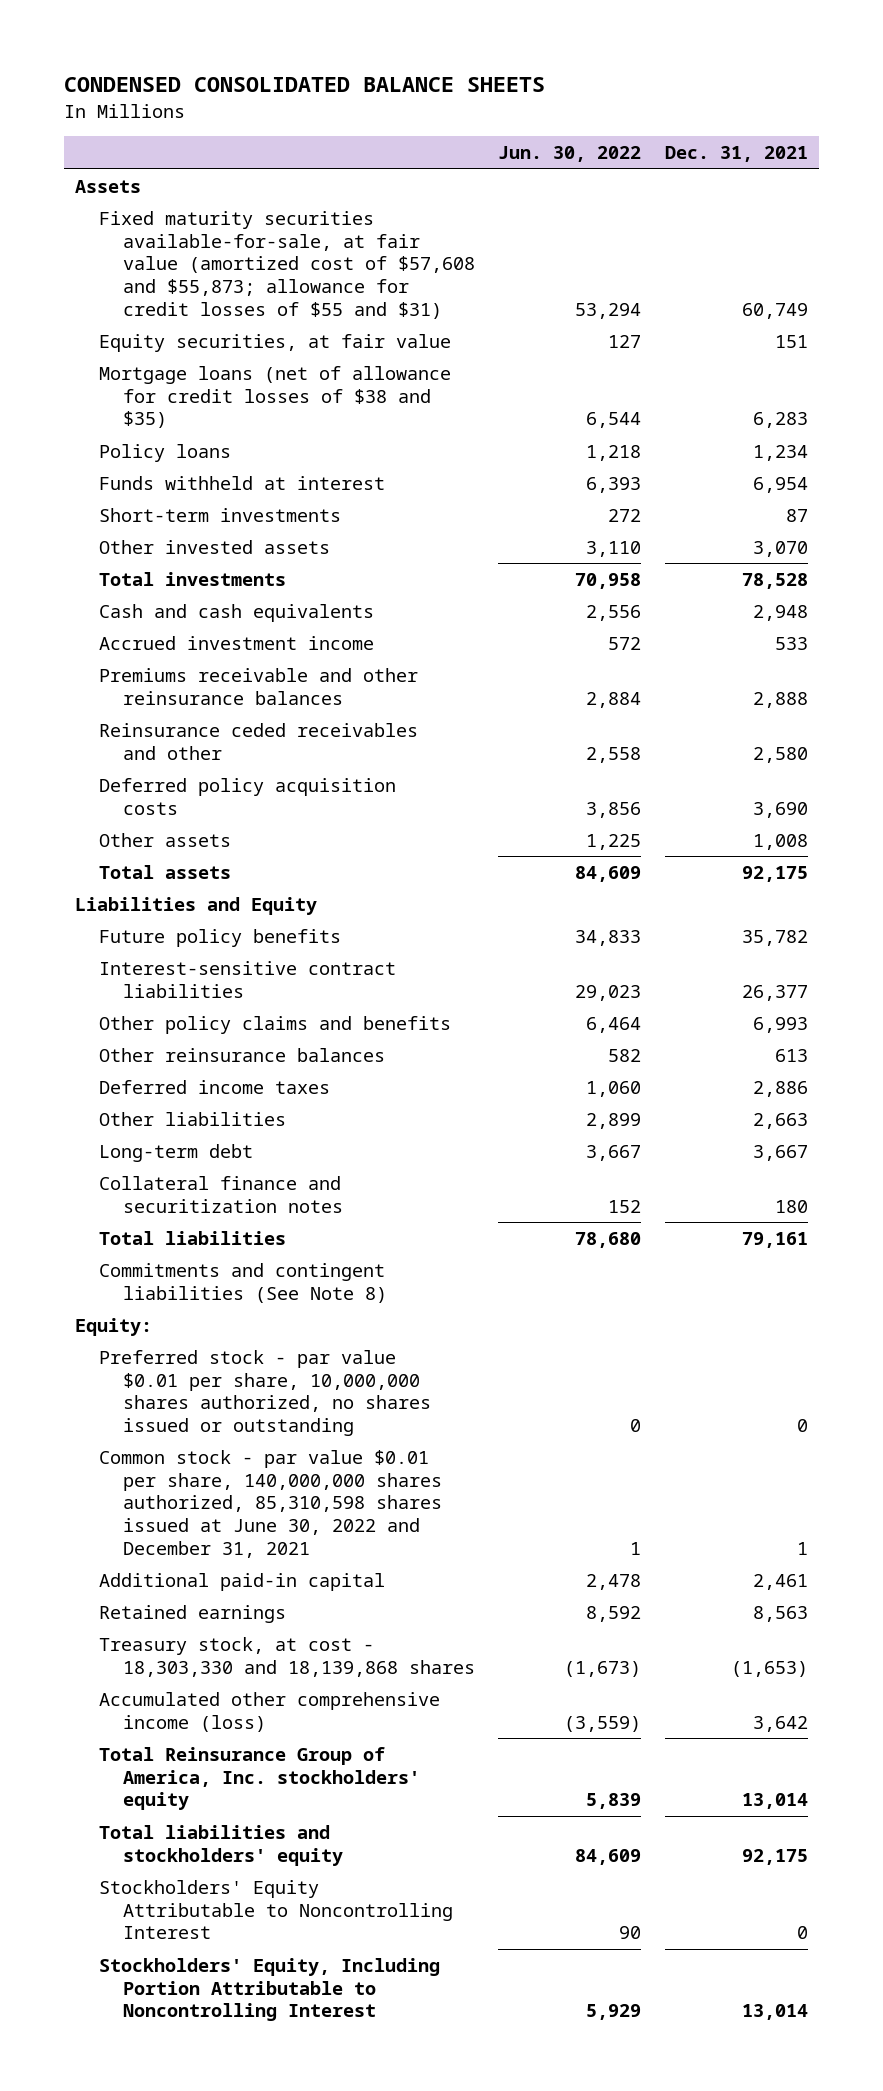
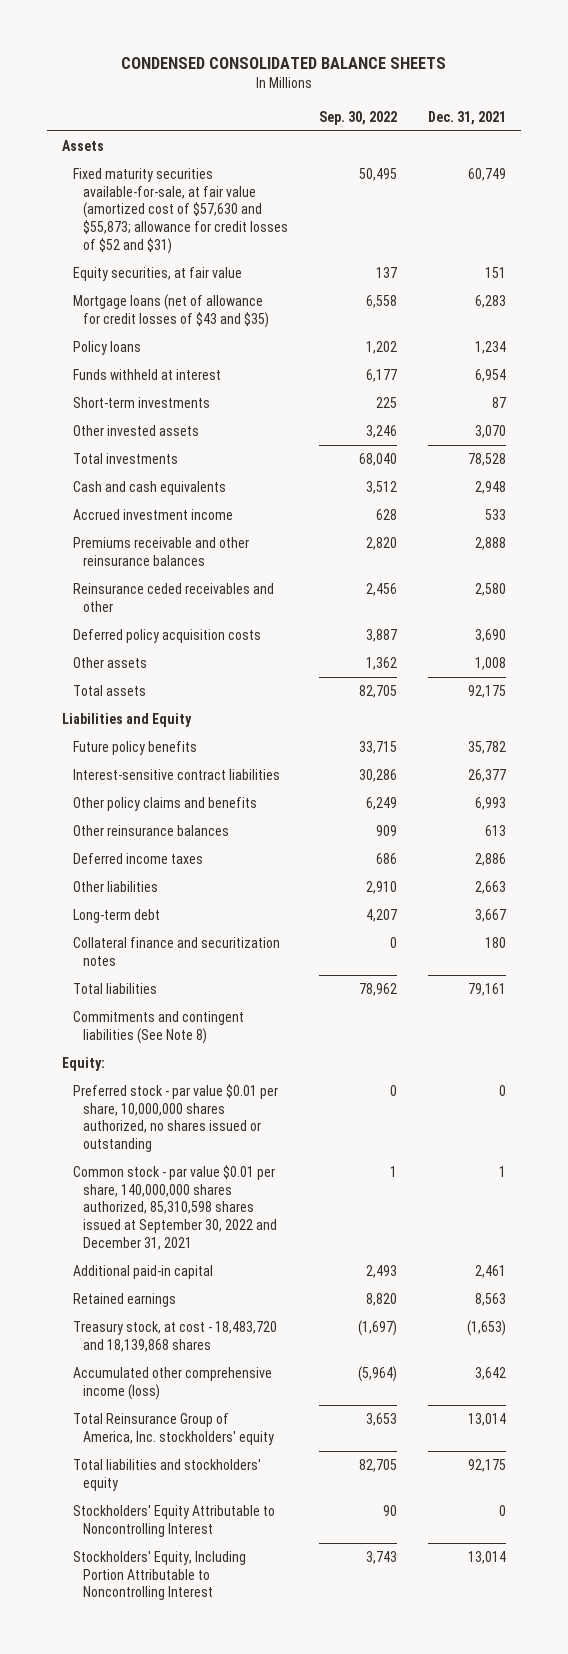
- | Jun. 30, 2022 | Dec. 31, 2021
+ | Sep. 30, 2022 | Dec. 31, 2021
- Fixed maturity securities available-for-sale, at fair value (amortized cost of $57,608 and $55,873; allowance for credit losses of $55 and $31) | 53,294 | 60,749
+ Fixed maturity securities available-for-sale, at fair value (amortized cost of $57,630 and $55,873; allowance for credit losses of $52 and $31) | 50,495 | 60,749
- Mortgage loans (net of allowance for credit losses of $38 and $35) | 6,544 | 6,283
+ Mortgage loans (net of allowance for credit losses of $43 and $35) | 6,558 | 6,283
- Common stock - par value $0.01 per share, 140,000,000 shares authorized, 85,310,598 shares issued at June 30, 2022 and December 31, 2021 | 1 | 1
+ Common stock - par value $0.01 per share, 140,000,000 shares authorized, 85,310,598 shares issued at September 30, 2022 and December 31, 2021 | 1 | 1
- Treasury stock, at cost - 18,303,330 and 18,139,868 shares | (1,673) | (1,653)
+ Treasury stock, at cost - 18,483,720 and 18,139,868 shares | (1,697) | (1,653)

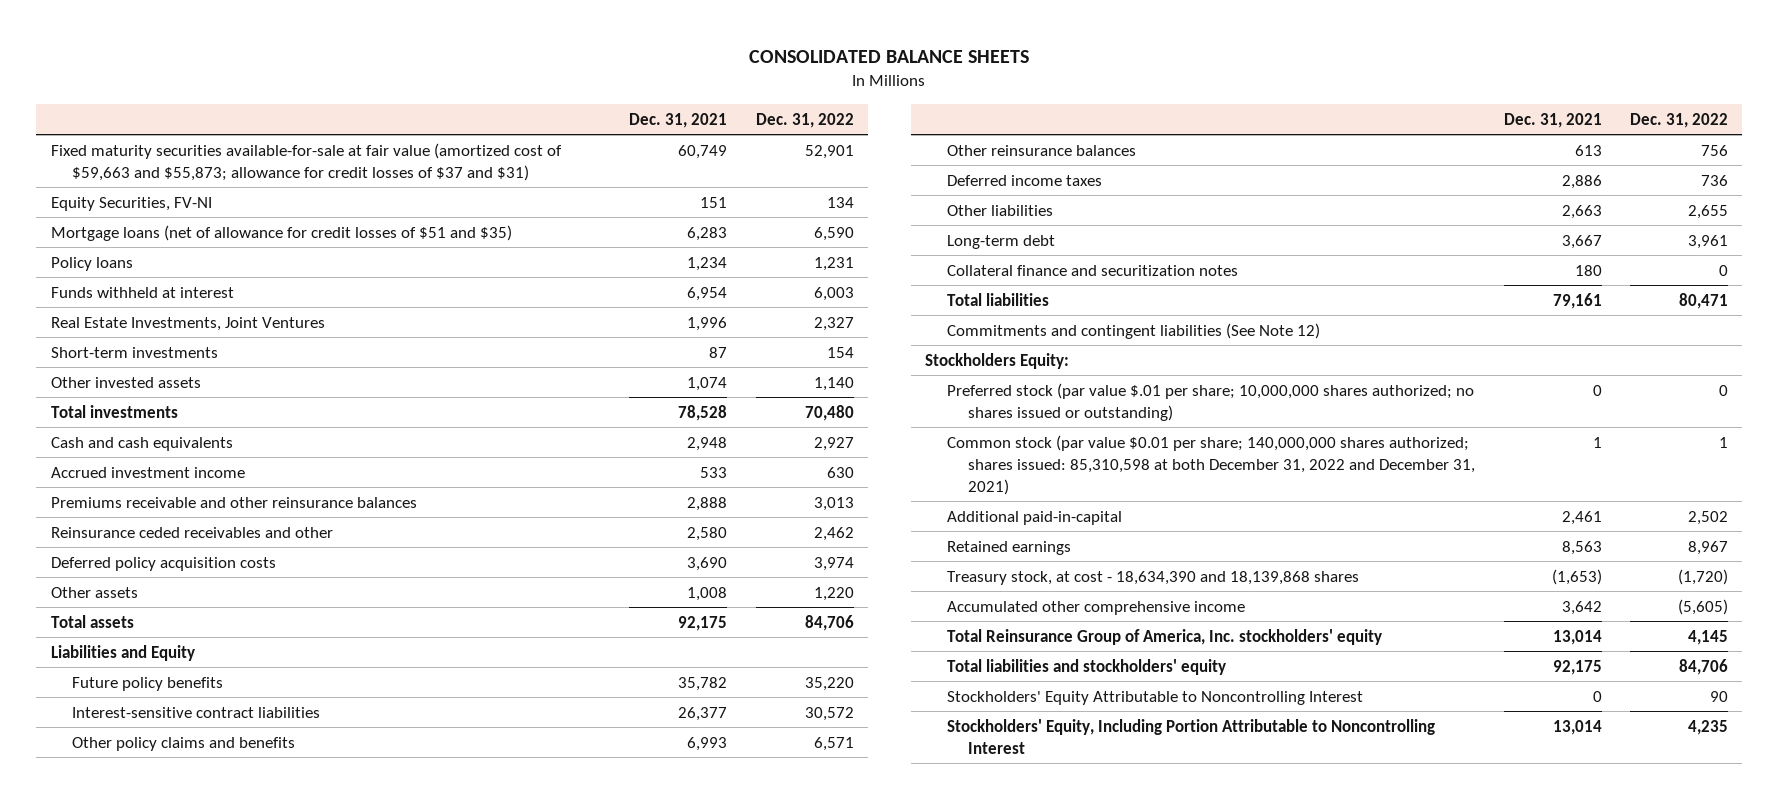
- CONDENSED CONSOLIDATED BALANCE SHEETS
+ CONSOLIDATED BALANCE SHEETS
- | Sep. 30, 2022 | Dec. 31, 2021
+ | Dec. 31, 2021 | Dec. 31, 2022
- Assets
- Fixed maturity securities available-for-sale, at fair value (amortized cost of $57,630 and $55,873; allowance for credit losses of $52 and $31) | 50,495 | 60,749
- Equity securities, at fair value | 137 | 151
- Mortgage loans (net of allowance for credit losses of $43 and $35) | 6,558 | 6,283
+ Fixed maturity securities available-for-sale at fair value (amortized cost of $59,663 and $55,873; allowance for credit losses of $37 and $31) | 60,749 | 52,901
+ Equity Securities, FV-NI | 151 | 134
+ Mortgage loans (net of allowance for credit losses of $51 and $35) | 6,283 | 6,590
+ Real Estate Investments, Joint Ventures | 1,996 | 2,327
- Other invested assets | 3,246 | 3,070
+ Other invested assets | 1,074 | 1,140
- Commitments and contingent liabilities (See Note 8)
- Equity:
- Preferred stock - par value $0.01 per share, 10,000,000 shares authorized, no shares issued or outstanding | 0 | 0
- Common stock - par value $0.01 per share, 140,000,000 shares authorized, 85,310,598 shares issued at September 30, 2022 and December 31, 2021 | 1 | 1
- Additional paid-in capital | 2,493 | 2,461
+ Commitments and contingent liabilities (See Note 12)
+ Stockholders Equity:
+ Preferred stock (par value $.01 per share; 10,000,000 shares authorized; no shares issued or outstanding) | 0 | 0
+ Common stock (par value $0.01 per share; 140,000,000 shares authorized; shares issued: 85,310,598 at both December 31, 2022 and December 31, 2021) | 1 | 1
+ Additional paid-in-capital | 2,461 | 2,502
- Treasury stock, at cost - 18,483,720 and 18,139,868 shares | (1,697) | (1,653)
- Accumulated other comprehensive income (loss) | (5,964) | 3,642
+ Treasury stock, at cost - 18,634,390 and 18,139,868 shares | (1,653) | (1,720)
+ Accumulated other comprehensive income | 3,642 | (5,605)

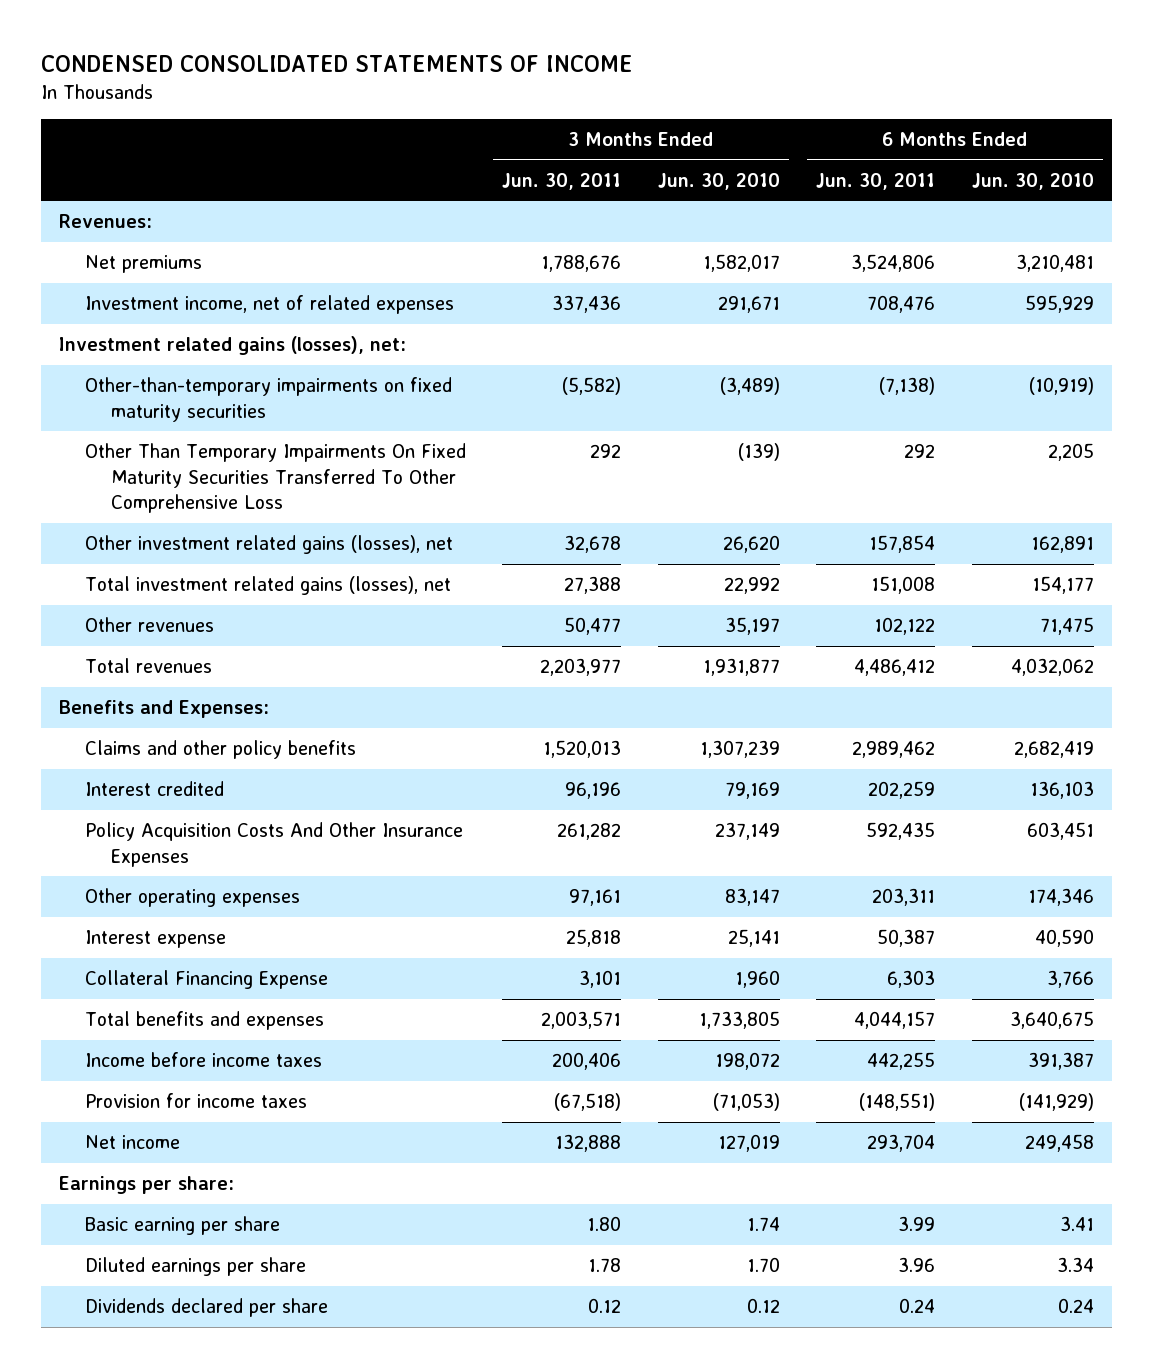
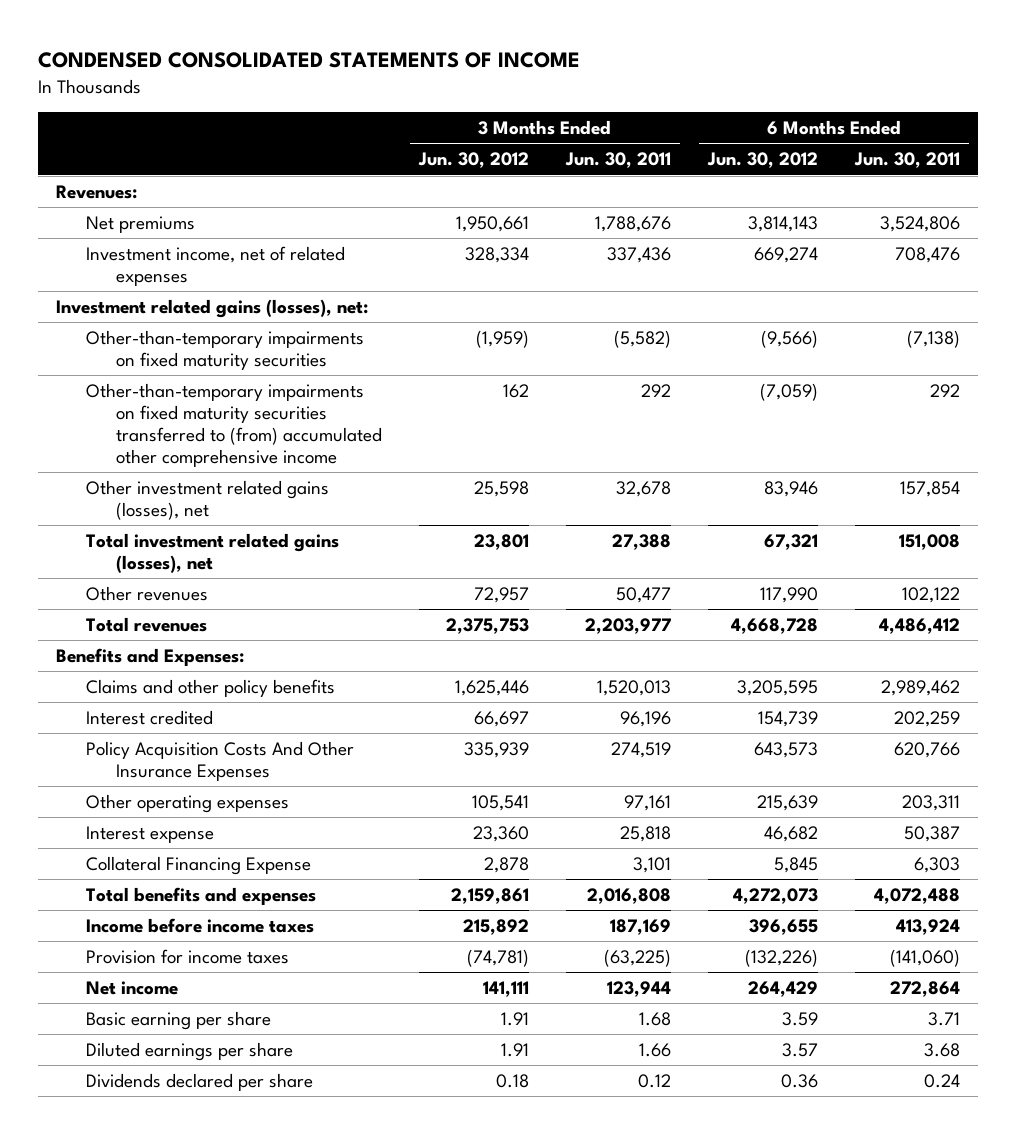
- | 3 Months Ended Jun. 30, 2011 | 3 Months Ended Jun. 30, 2010 | 6 Months Ended Jun. 30, 2011 | 6 Months Ended Jun. 30, 2010
+ | 3 Months Ended Jun. 30, 2012 | 3 Months Ended Jun. 30, 2011 | 6 Months Ended Jun. 30, 2012 | 6 Months Ended Jun. 30, 2011
- Other Than Temporary Impairments On Fixed Maturity Securities Transferred To Other Comprehensive Loss | 292 | (139) | 292 | 2,205
+ Other-than-temporary impairments on fixed maturity securities transferred to (from) accumulated other comprehensive income | 162 | 292 | (7,059) | 292
- Policy Acquisition Costs And Other Insurance Expenses | 261,282 | 237,149 | 592,435 | 603,451
+ Policy Acquisition Costs And Other Insurance Expenses | 335,939 | 274,519 | 643,573 | 620,766
- Total benefits and expenses | 2,003,571 | 1,733,805 | 4,044,157 | 3,640,675
- Income before income taxes | 200,406 | 198,072 | 442,255 | 391,387
- Provision for income taxes | (67,518) | (71,053) | (148,551) | (141,929)
- Net income | 132,888 | 127,019 | 293,704 | 249,458
- Earnings per share:
- Basic earning per share | 1.80 | 1.74 | 3.99 | 3.41
- Diluted earnings per share | 1.78 | 1.70 | 3.96 | 3.34
+ Total benefits and expenses | 2,159,861 | 2,016,808 | 4,272,073 | 4,072,488
+ Income before income taxes | 215,892 | 187,169 | 396,655 | 413,924
+ Provision for income taxes | (74,781) | (63,225) | (132,226) | (141,060)
+ Net income | 141,111 | 123,944 | 264,429 | 272,864
+ Basic earning per share | 1.91 | 1.68 | 3.59 | 3.71
+ Diluted earnings per share | 1.91 | 1.66 | 3.57 | 3.68

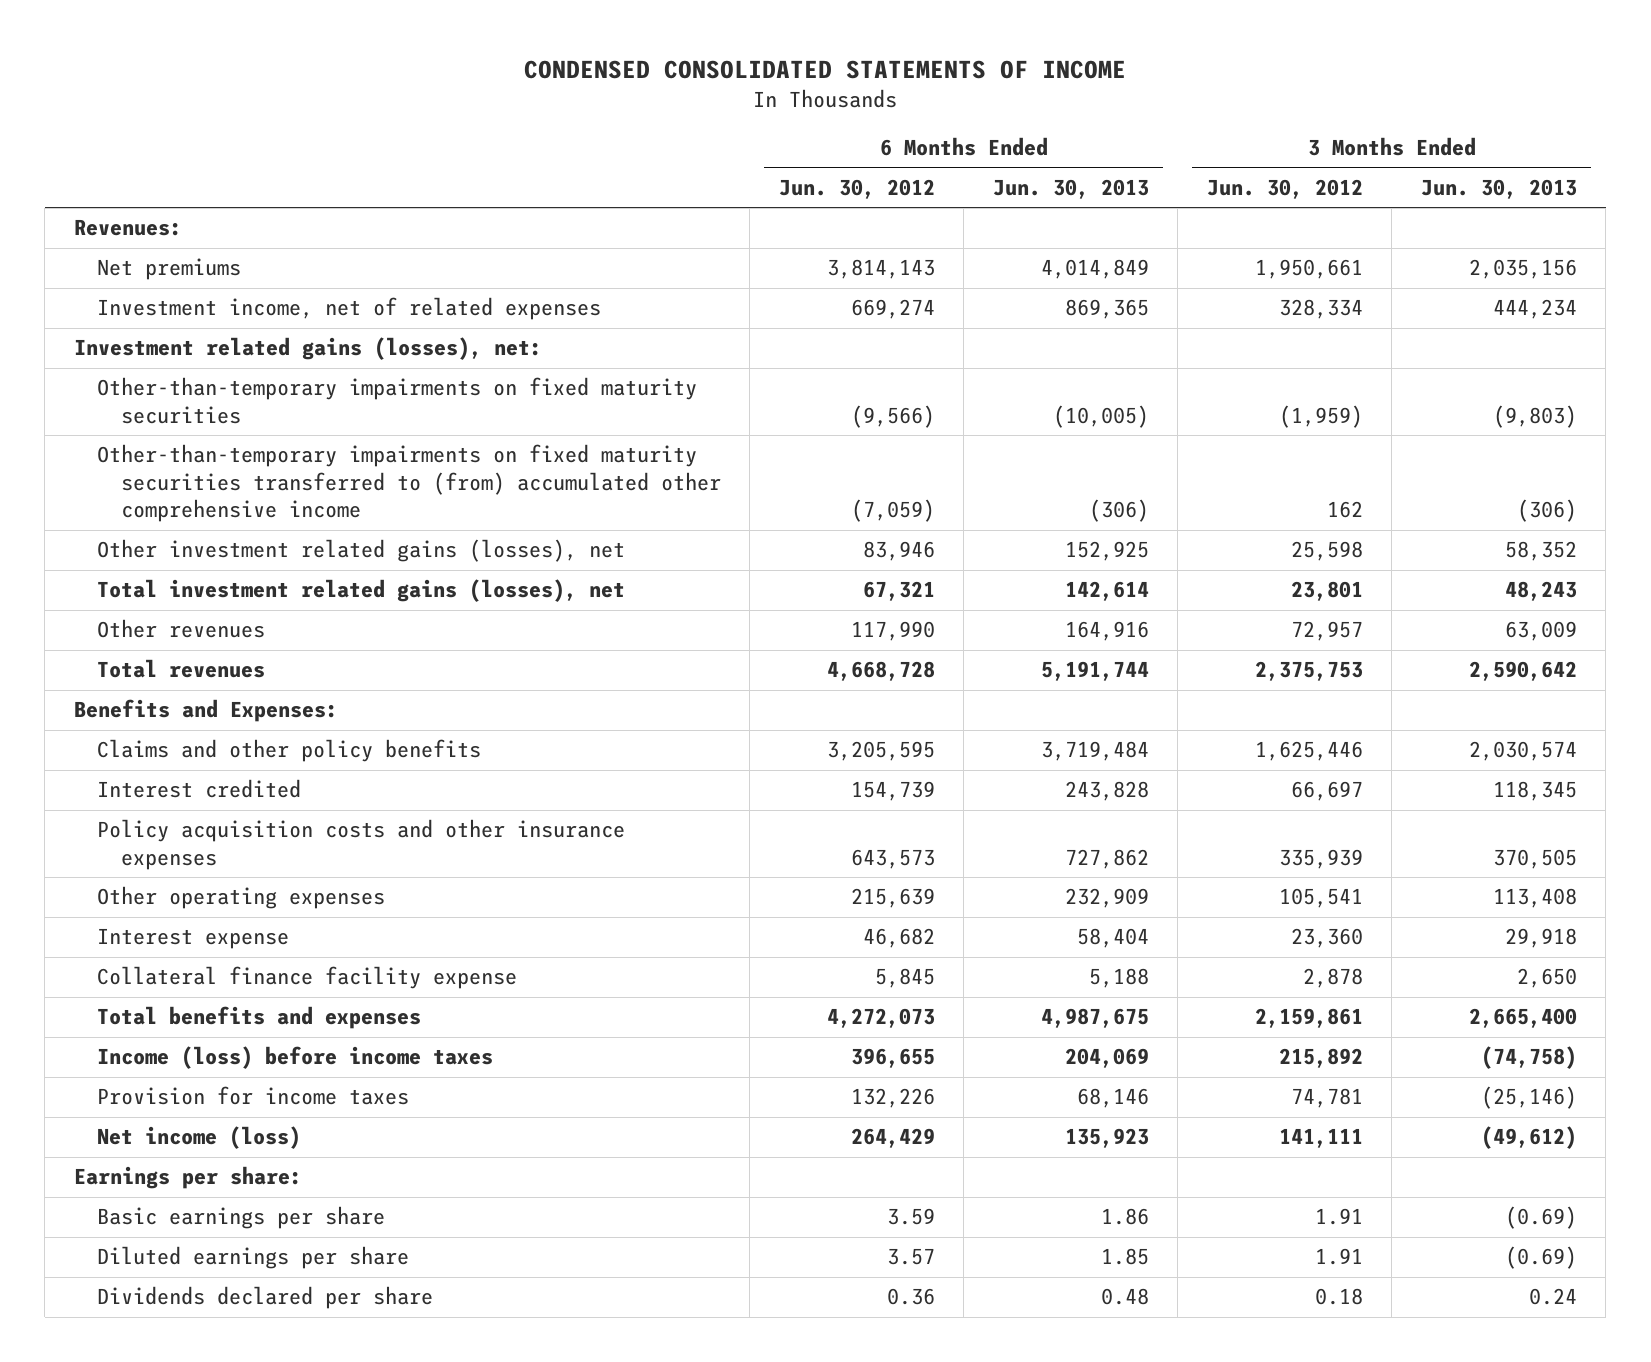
- | 3 Months Ended Jun. 30, 2012 | 3 Months Ended Jun. 30, 2011 | 6 Months Ended Jun. 30, 2012 | 6 Months Ended Jun. 30, 2011
+ | 6 Months Ended Jun. 30, 2012 | 6 Months Ended Jun. 30, 2013 | 3 Months Ended Jun. 30, 2012 | 3 Months Ended Jun. 30, 2013
- Policy Acquisition Costs And Other Insurance Expenses | 335,939 | 274,519 | 643,573 | 620,766
+ Policy acquisition costs and other insurance expenses | 643,573 | 727,862 | 335,939 | 370,505
- Collateral Financing Expense | 2,878 | 3,101 | 5,845 | 6,303
+ Collateral finance facility expense | 5,845 | 5,188 | 2,878 | 2,650
- Income before income taxes | 215,892 | 187,169 | 396,655 | 413,924
- Provision for income taxes | (74,781) | (63,225) | (132,226) | (141,060)
- Net income | 141,111 | 123,944 | 264,429 | 272,864
- Basic earning per share | 1.91 | 1.68 | 3.59 | 3.71
+ Income (loss) before income taxes | 396,655 | 204,069 | 215,892 | (74,758)
+ Provision for income taxes | 132,226 | 68,146 | 74,781 | (25,146)
+ Net income (loss) | 264,429 | 135,923 | 141,111 | (49,612)
+ Earnings per share:
+ Basic earnings per share | 3.59 | 1.86 | 1.91 | (0.69)

